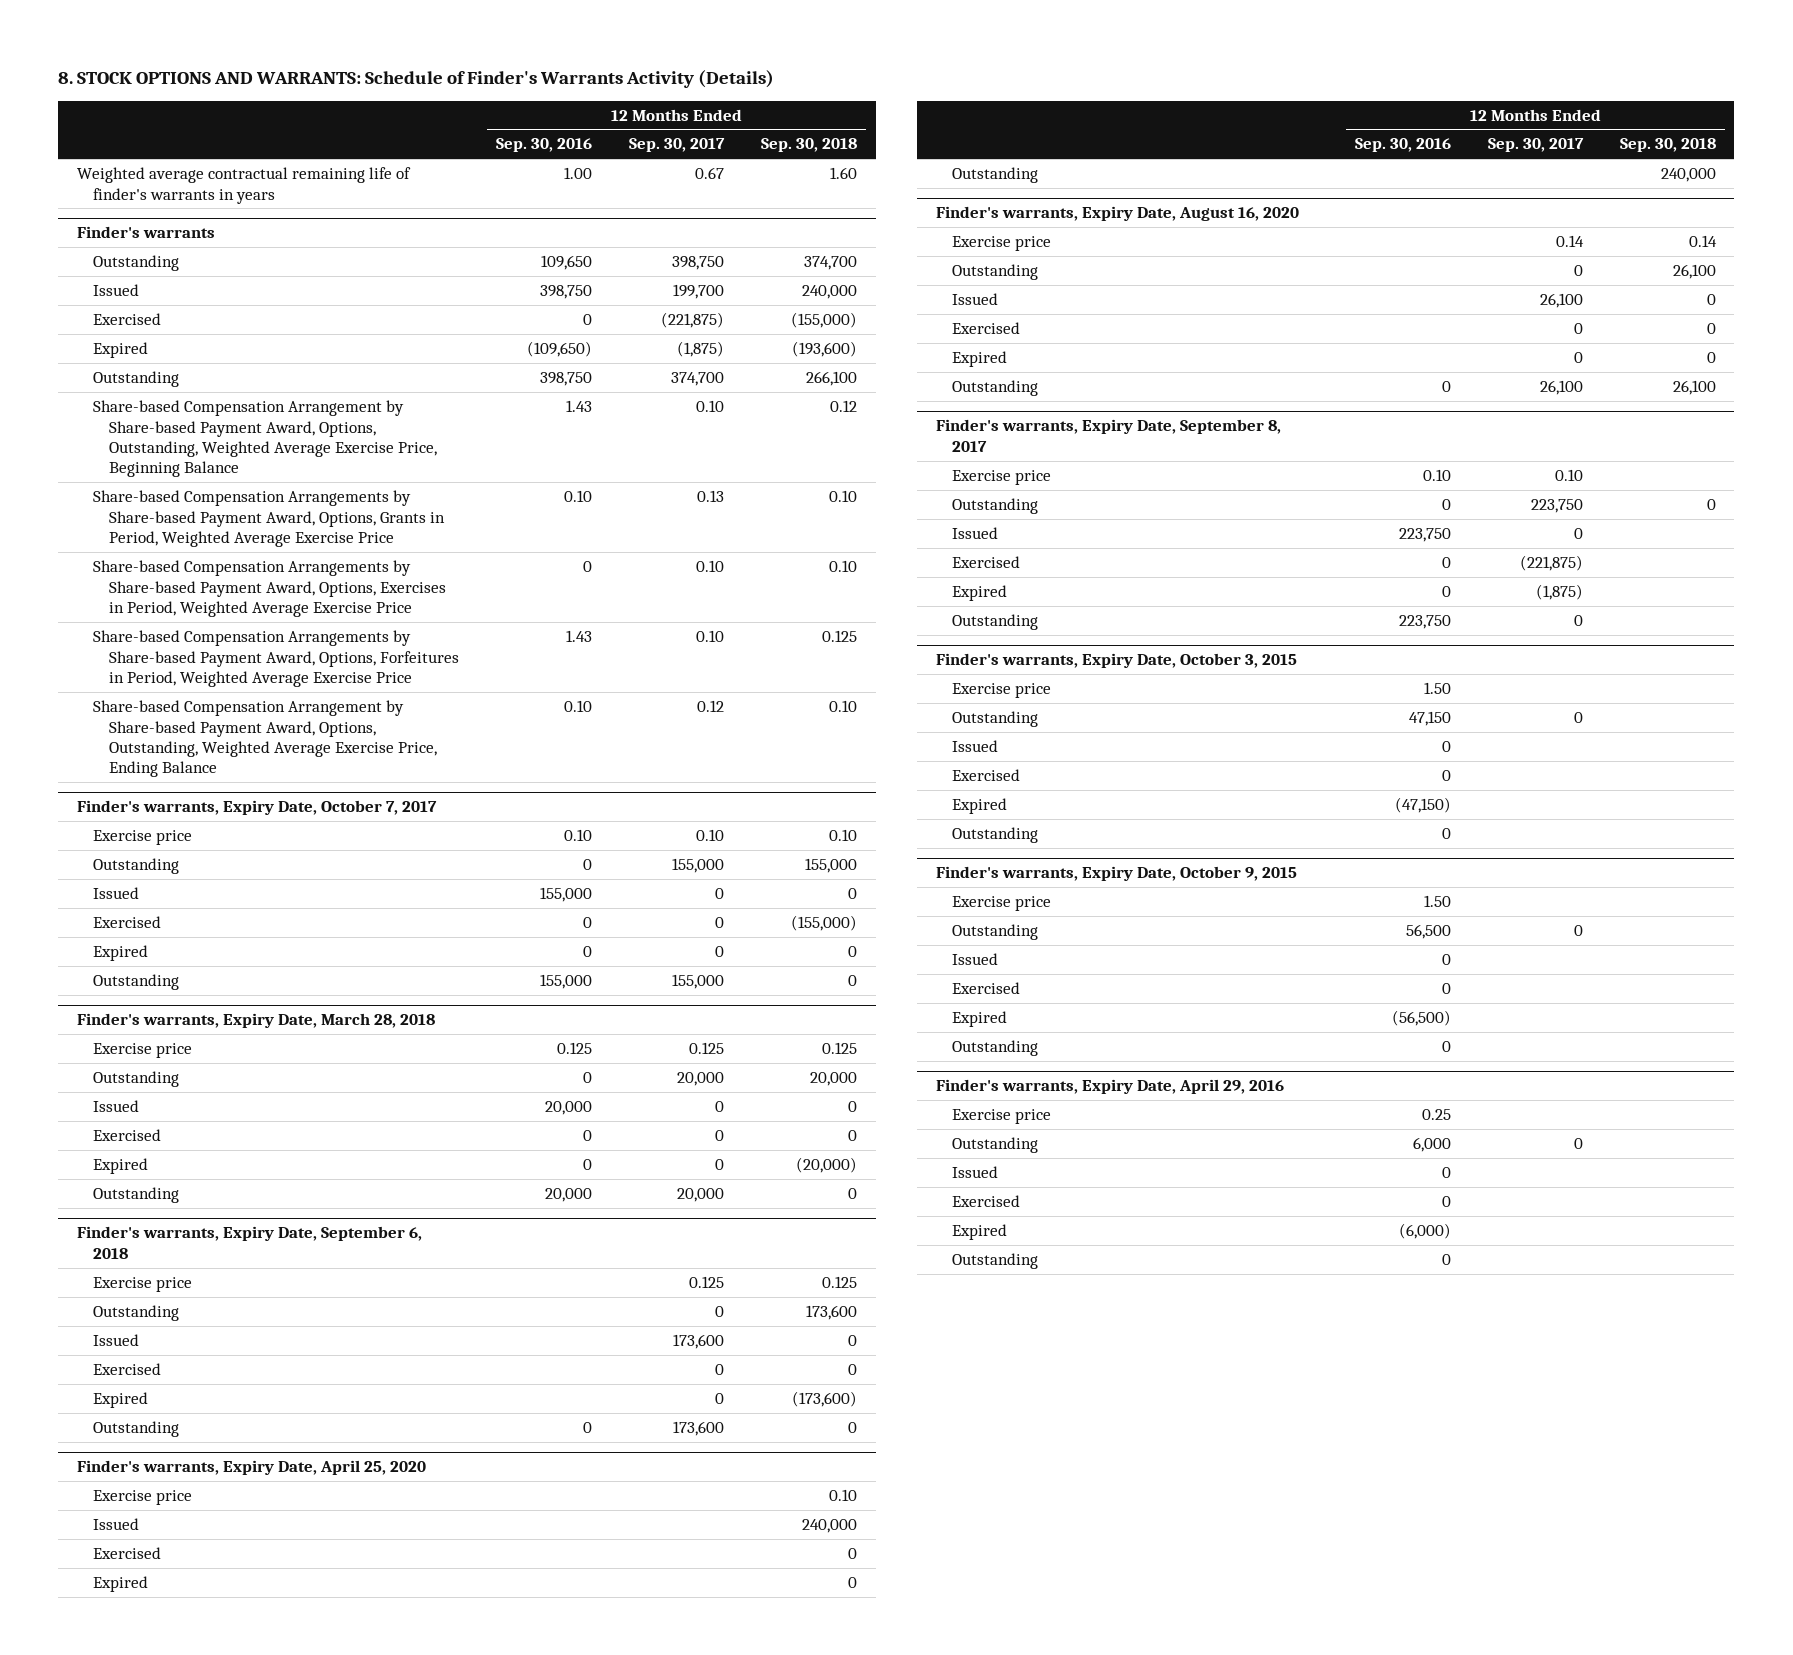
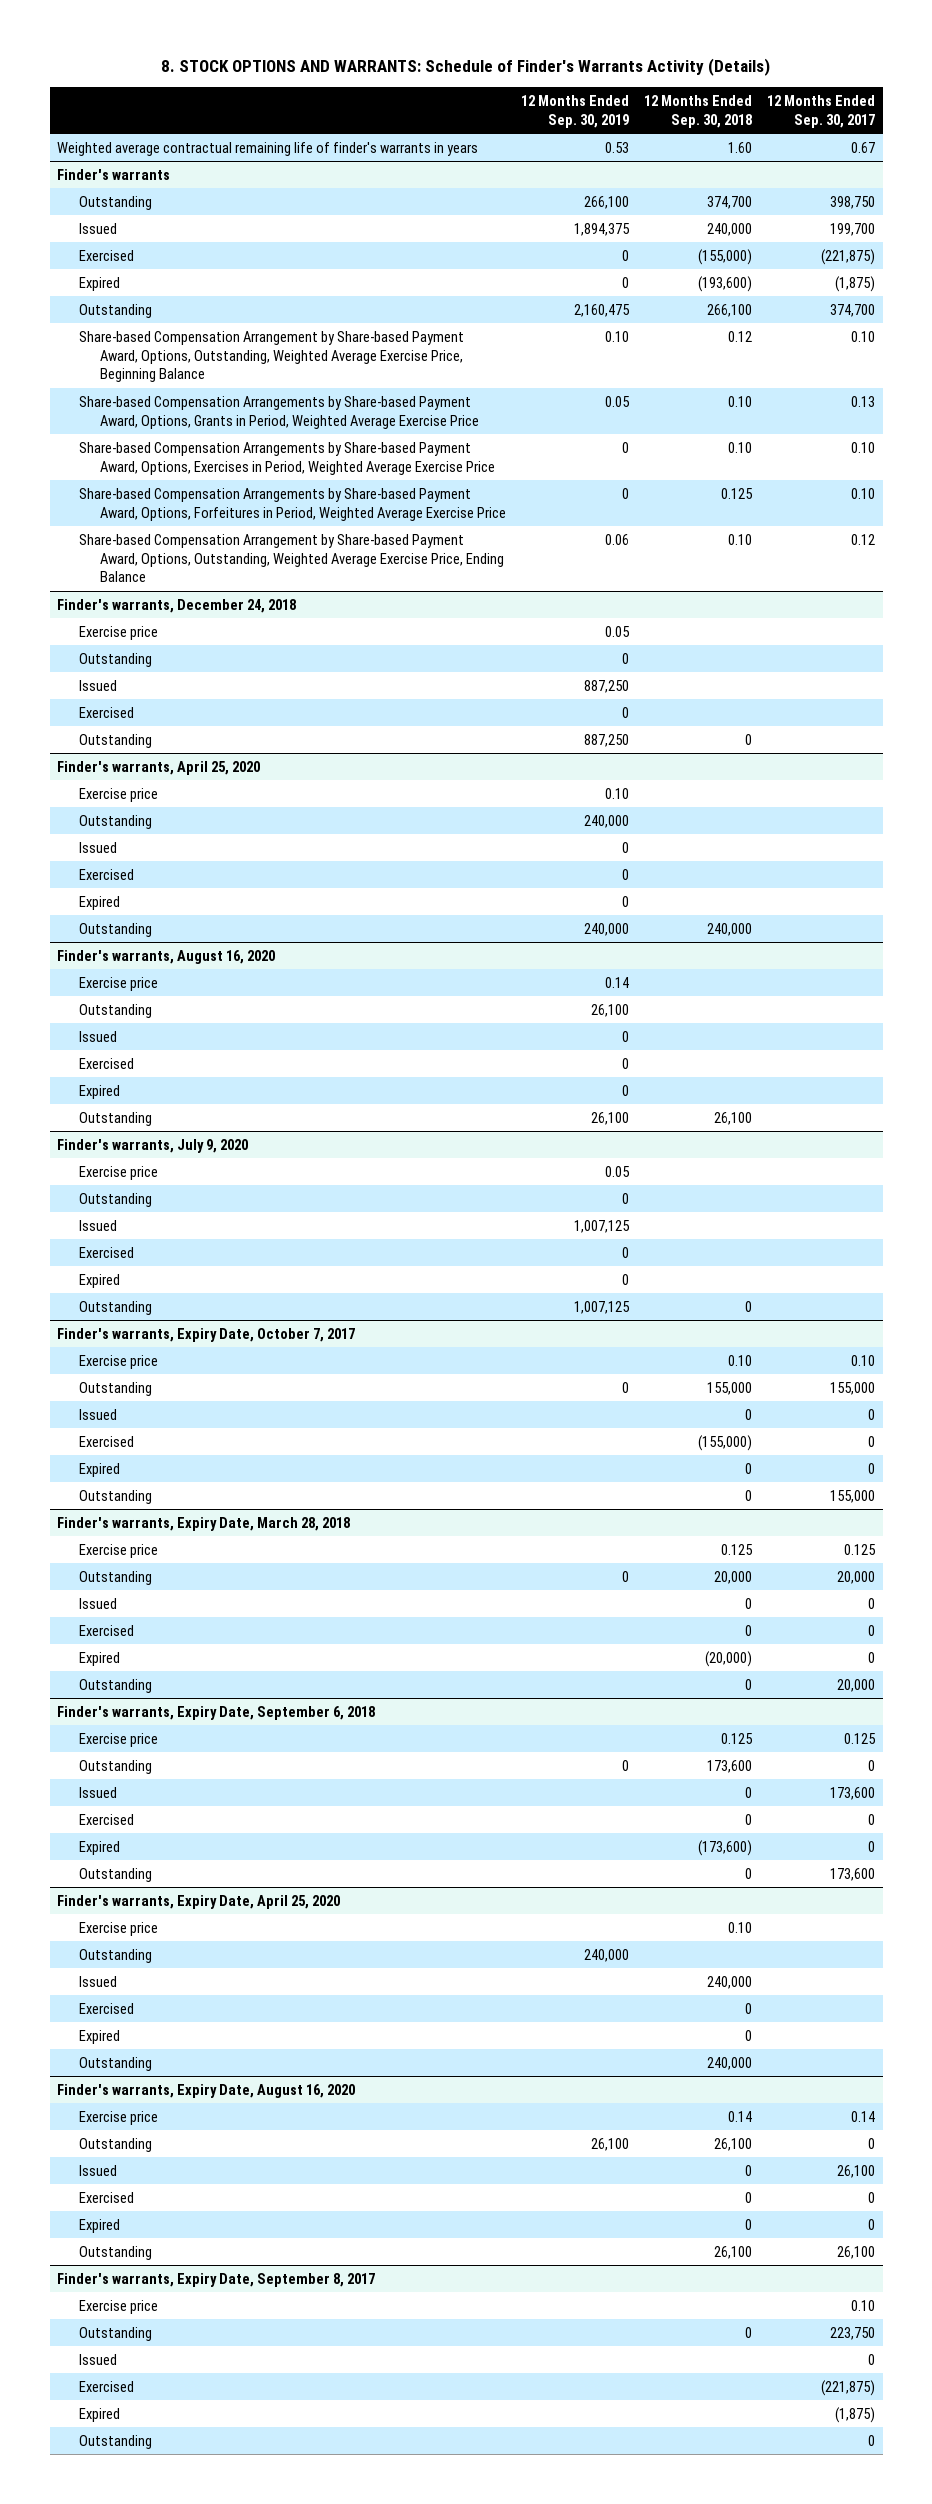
- | 12 Months Ended Sep. 30, 2016 | 12 Months Ended Sep. 30, 2017 | 12 Months Ended Sep. 30, 2018
+ | 12 Months Ended Sep. 30, 2019 | 12 Months Ended Sep. 30, 2018 | 12 Months Ended Sep. 30, 2017
+ Finder's warrants, December 24, 2018
+ Exercise price | 0.05 | |
+ Outstanding | 0 | |
+ Issued | 887,250 | |
+ Exercised | 0 | |
+ Outstanding | 887,250 | 0 |
+ Finder's warrants, April 25, 2020
+ Exercise price | 0.10 | |
+ Outstanding | 240,000 | |
+ Issued | 0 | |
+ Exercised | 0 | |
+ Expired | 0 | |
+ Outstanding | 240,000 | 240,000 |
+ Finder's warrants, August 16, 2020
+ Exercise price | 0.14 | |
+ Outstanding | 26,100 | |
+ Issued | 0 | |
+ Exercised | 0 | |
+ Expired | 0 | |
+ Outstanding | 26,100 | 26,100 |
+ Finder's warrants, July 9, 2020
+ Exercise price | 0.05 | |
+ Outstanding | 0 | |
+ Issued | 1,007,125 | |
+ Exercised | 0 | |
+ Expired | 0 | |
+ Outstanding | 1,007,125 | 0 |
@ Finder's warrants, Expiry Date, April 25, 2020
+ Outstanding | 240,000 | |
- Finder's warrants, Expiry Date, October 3, 2015
- Exercise price | 1.50 | |
- Outstanding | 47,150 | 0 |
- Issued | 0 | |
- Exercised | 0 | |
- Expired | (47,150) | |
- Outstanding | 0 | |
- Finder's warrants, Expiry Date, October 9, 2015
- Exercise price | 1.50 | |
- Outstanding | 56,500 | 0 |
- Issued | 0 | |
- Exercised | 0 | |
- Expired | (56,500) | |
- Outstanding | 0 | |
- Finder's warrants, Expiry Date, April 29, 2016
- Exercise price | 0.25 | |
- Outstanding | 6,000 | 0 |
- Issued | 0 | |
- Exercised | 0 | |
- Expired | (6,000) | |
- Outstanding | 0 | |

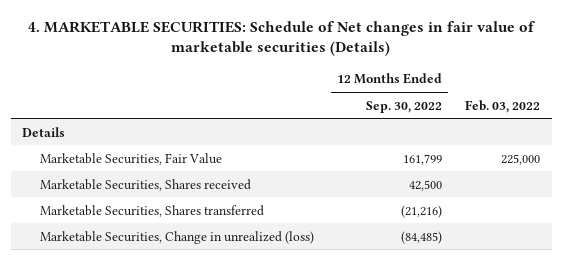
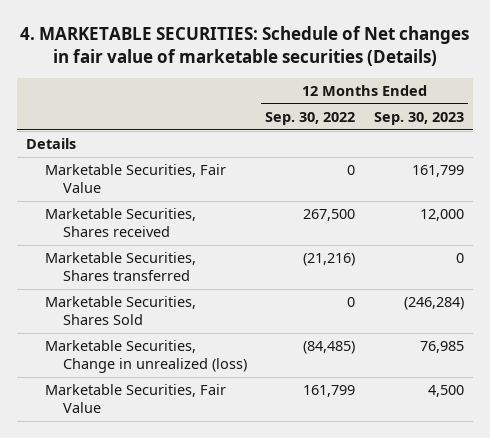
- | 12 Months Ended Sep. 30, 2022 | Feb. 03, 2022
+ | 12 Months Ended Sep. 30, 2022 | 12 Months Ended Sep. 30, 2023
- Marketable Securities, Shares received | 42,500 |
+ Marketable Securities, Fair Value | 0 | 161,799
+ Marketable Securities, Shares received | 267,500 | 12,000
+ Marketable Securities, Shares Sold | 0 | (246,284)
moved down: Marketable Securities, Fair Value | 161,799 | 4,500

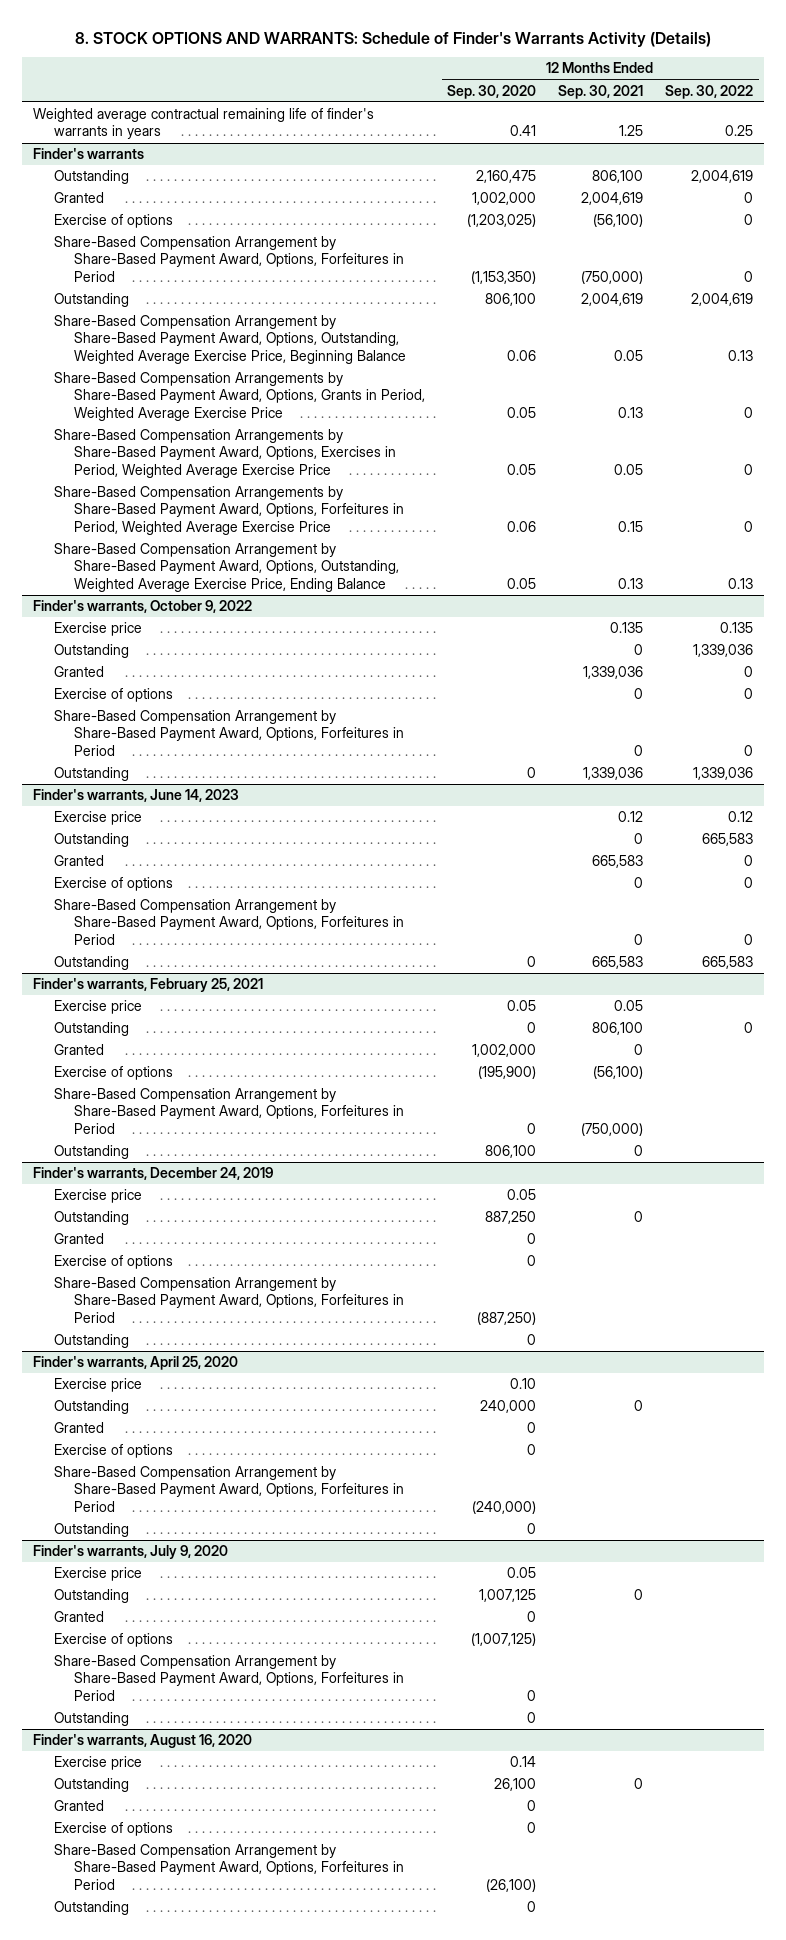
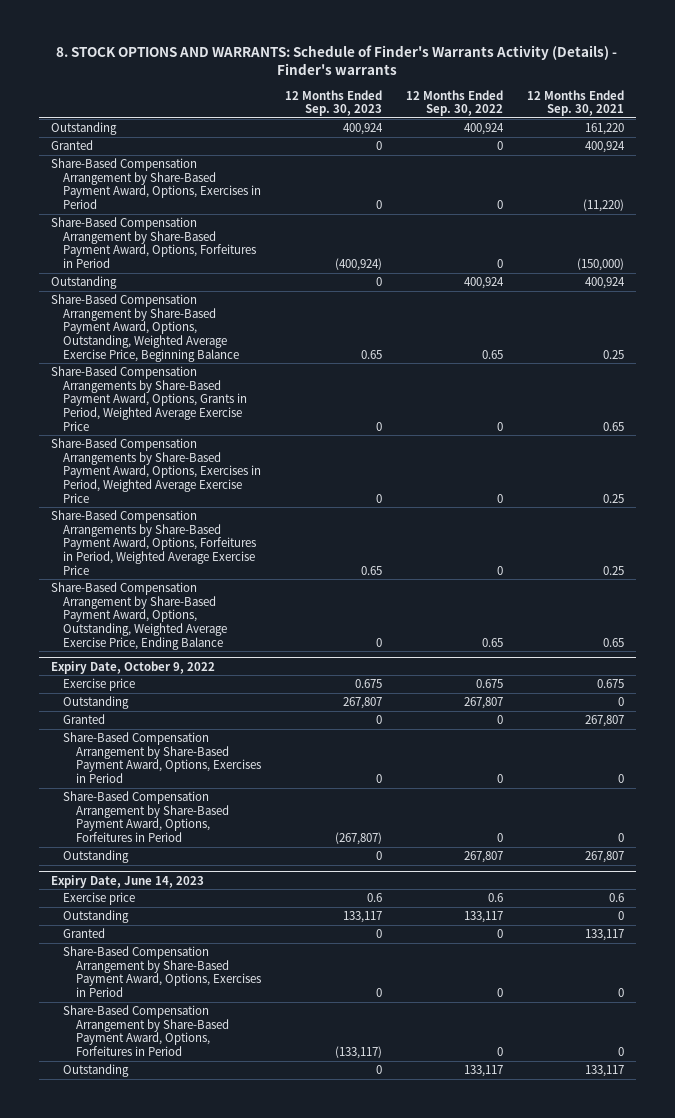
- 8. STOCK OPTIONS AND WARRANTS: Schedule of Finder's Warrants Activity (Details)
+ 8. STOCK OPTIONS AND WARRANTS: Schedule of Finder's Warrants Activity (Details) - Finder's warrants
- | 12 Months Ended Sep. 30, 2020 | 12 Months Ended Sep. 30, 2021 | 12 Months Ended Sep. 30, 2022
+ | 12 Months Ended Sep. 30, 2023 | 12 Months Ended Sep. 30, 2022 | 12 Months Ended Sep. 30, 2021
- Weighted average contractual remaining life of finder's warrants in years | 0.41 | 1.25 | 0.25
- Finder's warrants
- Outstanding | 2,160,475 | 806,100 | 2,004,619
- Granted | 1,002,000 | 2,004,619 | 0
- Exercise of options | (1,203,025) | (56,100) | 0
- Share-Based Compensation Arrangement by Share-Based Payment Award, Options, Forfeitures in Period | (1,153,350) | (750,000) | 0
- Outstanding | 806,100 | 2,004,619 | 2,004,619
- Share-Based Compensation Arrangement by Share-Based Payment Award, Options, Outstanding, Weighted Average Exercise Price, Beginning Balance | 0.06 | 0.05 | 0.13
- Share-Based Compensation Arrangements by Share-Based Payment Award, Options, Grants in Period, Weighted Average Exercise Price | 0.05 | 0.13 | 0
- Share-Based Compensation Arrangements by Share-Based Payment Award, Options, Exercises in Period, Weighted Average Exercise Price | 0.05 | 0.05 | 0
- Share-Based Compensation Arrangements by Share-Based Payment Award, Options, Forfeitures in Period, Weighted Average Exercise Price | 0.06 | 0.15 | 0
- Share-Based Compensation Arrangement by Share-Based Payment Award, Options, Outstanding, Weighted Average Exercise Price, Ending Balance | 0.05 | 0.13 | 0.13
- Finder's warrants, October 9, 2022
- Exercise price | | 0.135 | 0.135
- Outstanding | | 0 | 1,339,036
- Granted | | 1,339,036 | 0
- Exercise of options | | 0 | 0
+ Outstanding | 400,924 | 400,924 | 161,220
+ Granted | 0 | 0 | 400,924
+ Share-Based Compensation Arrangement by Share-Based Payment Award, Options, Exercises in Period | 0 | 0 | (11,220)
+ Share-Based Compensation Arrangement by Share-Based Payment Award, Options, Forfeitures in Period | (400,924) | 0 | (150,000)
+ Outstanding | 0 | 400,924 | 400,924
+ Share-Based Compensation Arrangement by Share-Based Payment Award, Options, Outstanding, Weighted Average Exercise Price, Beginning Balance | 0.65 | 0.65 | 0.25
+ Share-Based Compensation Arrangements by Share-Based Payment Award, Options, Grants in Period, Weighted Average Exercise Price | 0 | 0 | 0.65
+ Share-Based Compensation Arrangements by Share-Based Payment Award, Options, Exercises in Period, Weighted Average Exercise Price | 0 | 0 | 0.25
+ Share-Based Compensation Arrangements by Share-Based Payment Award, Options, Forfeitures in Period, Weighted Average Exercise Price | 0.65 | 0 | 0.25
+ Share-Based Compensation Arrangement by Share-Based Payment Award, Options, Outstanding, Weighted Average Exercise Price, Ending Balance | 0 | 0.65 | 0.65
+ Expiry Date, October 9, 2022
+ Exercise price | 0.675 | 0.675 | 0.675
+ Outstanding | 267,807 | 267,807 | 0
+ Granted | 0 | 0 | 267,807
+ Share-Based Compensation Arrangement by Share-Based Payment Award, Options, Exercises in Period | 0 | 0 | 0
- Outstanding | 0 | 1,339,036 | 1,339,036
- Finder's warrants, June 14, 2023
- Exercise price | | 0.12 | 0.12
- Outstanding | | 0 | 665,583
- Granted | | 665,583 | 0
- Exercise of options | | 0 | 0
+ Outstanding | 0 | 267,807 | 267,807
+ Expiry Date, June 14, 2023
+ Exercise price | 0.6 | 0.6 | 0.6
+ Outstanding | 133,117 | 133,117 | 0
+ Granted | 0 | 0 | 133,117
+ Share-Based Compensation Arrangement by Share-Based Payment Award, Options, Exercises in Period | 0 | 0 | 0
- Outstanding | 0 | 665,583 | 665,583
- Finder's warrants, February 25, 2021
- Exercise price | 0.05 | 0.05 |
- Outstanding | 0 | 806,100 | 0
- Granted | 1,002,000 | 0 |
- Exercise of options | (195,900) | (56,100) |
- Share-Based Compensation Arrangement by Share-Based Payment Award, Options, Forfeitures in Period | 0 | (750,000) |
- Outstanding | 806,100 | 0 |
- Finder's warrants, December 24, 2019
- Exercise price | 0.05 | |
- Outstanding | 887,250 | 0 |
- Granted | 0 | |
- Exercise of options | 0 | |
- Share-Based Compensation Arrangement by Share-Based Payment Award, Options, Forfeitures in Period | (887,250) | |
- Outstanding | 0 | |
- Finder's warrants, April 25, 2020
- Exercise price | 0.10 | |
- Outstanding | 240,000 | 0 |
- Granted | 0 | |
- Exercise of options | 0 | |
- Share-Based Compensation Arrangement by Share-Based Payment Award, Options, Forfeitures in Period | (240,000) | |
- Outstanding | 0 | |
- Finder's warrants, July 9, 2020
- Exercise price | 0.05 | |
- Outstanding | 1,007,125 | 0 |
- Granted | 0 | |
- Exercise of options | (1,007,125) | |
- Share-Based Compensation Arrangement by Share-Based Payment Award, Options, Forfeitures in Period | 0 | |
- Outstanding | 0 | |
- Finder's warrants, August 16, 2020
- Exercise price | 0.14 | |
- Outstanding | 26,100 | 0 |
- Granted | 0 | |
- Exercise of options | 0 | |
- Share-Based Compensation Arrangement by Share-Based Payment Award, Options, Forfeitures in Period | (26,100) | |
- Outstanding | 0 | |
+ Outstanding | 0 | 133,117 | 133,117

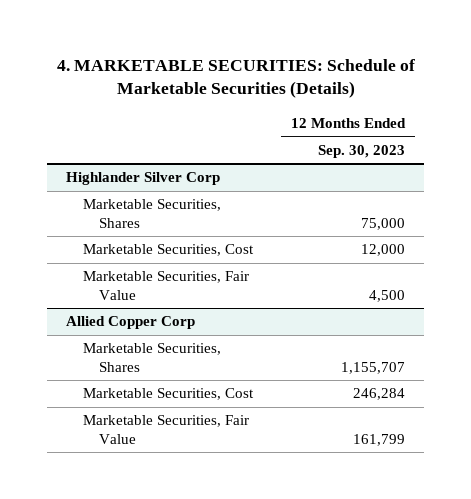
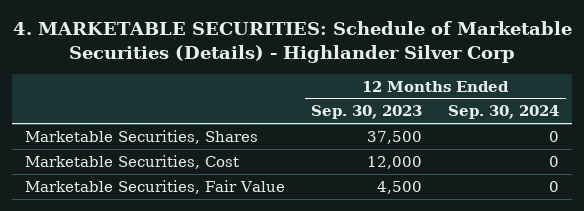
- 4. MARKETABLE SECURITIES: Schedule of Marketable Securities (Details)
+ 4. MARKETABLE SECURITIES: Schedule of Marketable Securities (Details) - Highlander Silver Corp
- | 12 Months Ended Sep. 30, 2023
+ | 12 Months Ended Sep. 30, 2023 | 12 Months Ended Sep. 30, 2024
- Highlander Silver Corp
- Marketable Securities, Shares | 75,000
+ Marketable Securities, Shares | 37,500 | 0
- Allied Copper Corp
- Marketable Securities, Shares | 1,155,707
- Marketable Securities, Cost | 246,284
- Marketable Securities, Fair Value | 161,799

